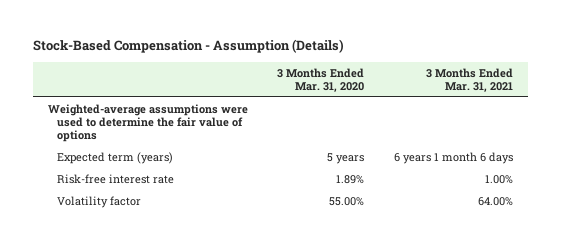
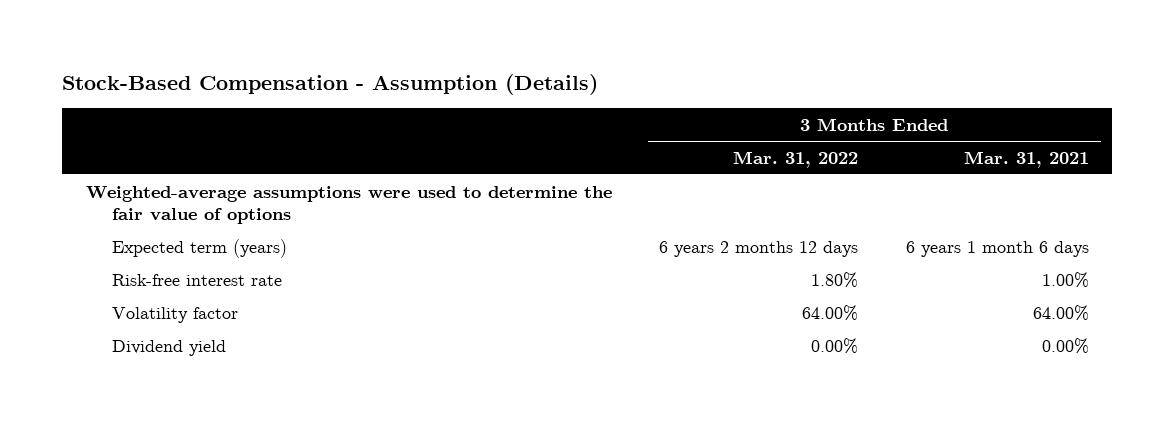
- | 3 Months Ended Mar. 31, 2020 | 3 Months Ended Mar. 31, 2021
+ | 3 Months Ended Mar. 31, 2022 | 3 Months Ended Mar. 31, 2021
+ Dividend yield | 0.00% | 0.00%

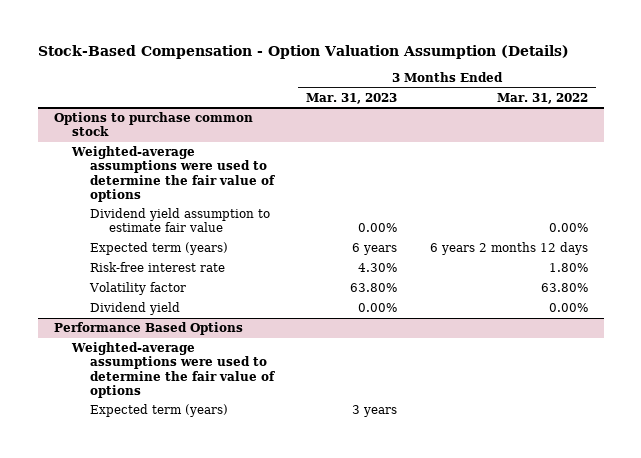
- Stock-Based Compensation - Assumption (Details)
+ Stock-Based Compensation - Option Valuation Assumption (Details)
- | 3 Months Ended Mar. 31, 2022 | 3 Months Ended Mar. 31, 2021
+ | 3 Months Ended Mar. 31, 2023 | 3 Months Ended Mar. 31, 2022
+ Options to purchase common stock
+ Dividend yield assumption to estimate fair value | 0.00% | 0.00%
- Volatility factor | 64.00% | 64.00%
+ Volatility factor | 63.80% | 63.80%
+ Performance Based Options
+ Weighted-average assumptions were used to determine the fair value of options
+ Expected term (years) | 3 years |

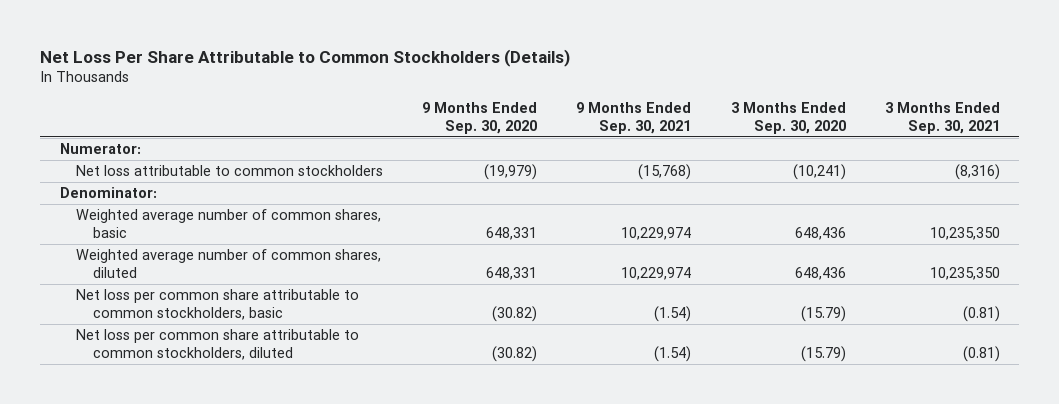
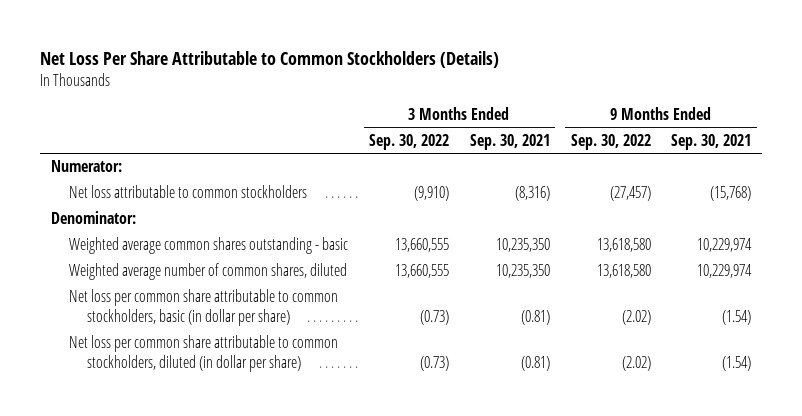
- | 9 Months Ended Sep. 30, 2020 | 9 Months Ended Sep. 30, 2021 | 3 Months Ended Sep. 30, 2020 | 3 Months Ended Sep. 30, 2021
+ | 3 Months Ended Sep. 30, 2022 | 3 Months Ended Sep. 30, 2021 | 9 Months Ended Sep. 30, 2022 | 9 Months Ended Sep. 30, 2021
- Weighted average number of common shares, basic | 648,331 | 10,229,974 | 648,436 | 10,235,350
+ Weighted average common shares outstanding - basic | 13,660,555 | 10,235,350 | 13,618,580 | 10,229,974
- Net loss per common share attributable to common stockholders, basic | (30.82) | (1.54) | (15.79) | (0.81)
- Net loss per common share attributable to common stockholders, diluted | (30.82) | (1.54) | (15.79) | (0.81)
+ Net loss per common share attributable to common stockholders, basic (in dollar per share) | (0.73) | (0.81) | (2.02) | (1.54)
+ Net loss per common share attributable to common stockholders, diluted (in dollar per share) | (0.73) | (0.81) | (2.02) | (1.54)

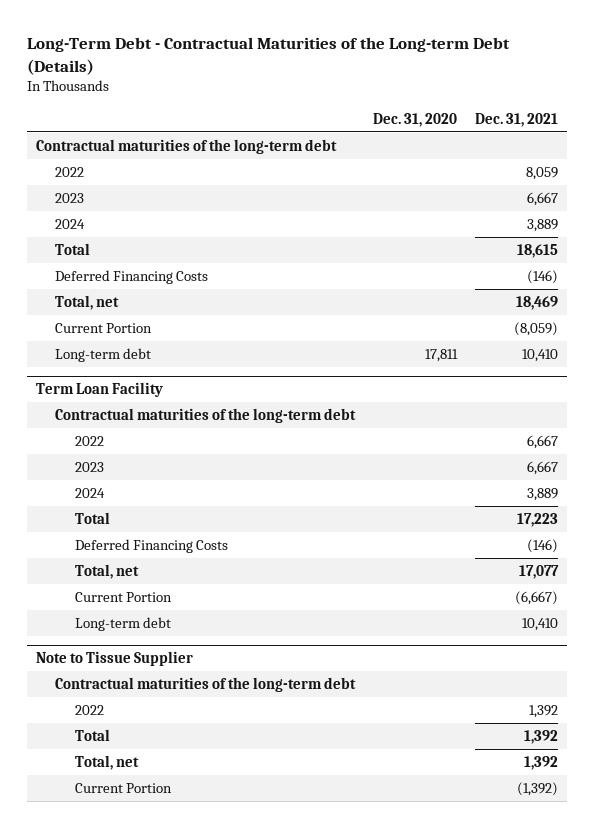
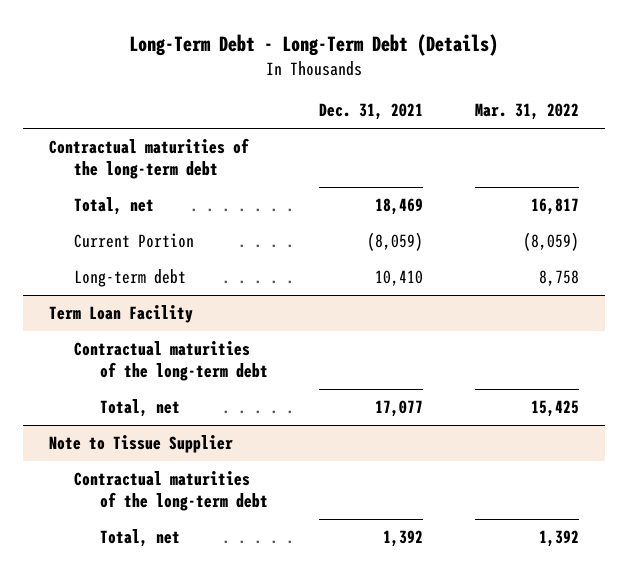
- Long-Term Debt - Contractual Maturities of the Long-term Debt (Details)
+ Long-Term Debt - Long-Term Debt (Details)
- | Dec. 31, 2020 | Dec. 31, 2021
+ | Dec. 31, 2021 | Mar. 31, 2022
- 2022 | | 8,059
- 2023 | | 6,667
- 2024 | | 3,889
- Total | | 18,615
- Deferred Financing Costs | | (146)
@ Term Loan Facility
- 2022 | | 6,667
- 2023 | | 6,667
- 2024 | | 3,889
- Total | | 17,223
- Deferred Financing Costs | | (146)
- Current Portion | | (6,667)
- Long-term debt | | 10,410
@ Note to Tissue Supplier
- 2022 | | 1,392
- Total | | 1,392
- Current Portion | | (1,392)

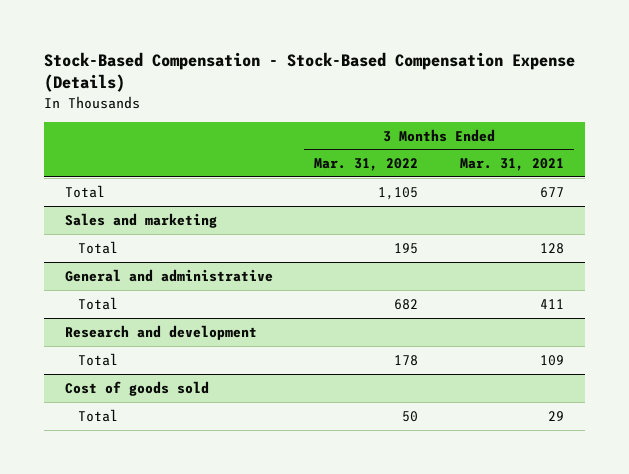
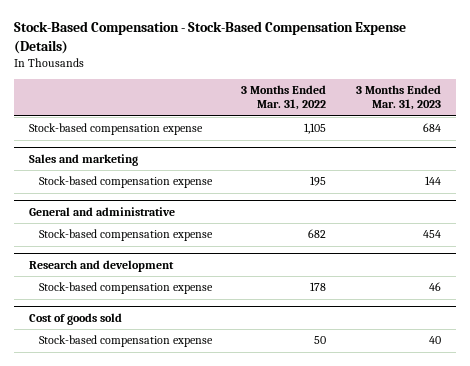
- | 3 Months Ended Mar. 31, 2022 | 3 Months Ended Mar. 31, 2021
+ | 3 Months Ended Mar. 31, 2022 | 3 Months Ended Mar. 31, 2023
- Total | 1,105 | 677
+ Stock-based compensation expense | 1,105 | 684
@ Sales and marketing
- Total | 195 | 128
+ Stock-based compensation expense | 195 | 144
@ General and administrative
- Total | 682 | 411
+ Stock-based compensation expense | 682 | 454
@ Research and development
- Total | 178 | 109
+ Stock-based compensation expense | 178 | 46
@ Cost of goods sold
- Total | 50 | 29
+ Stock-based compensation expense | 50 | 40

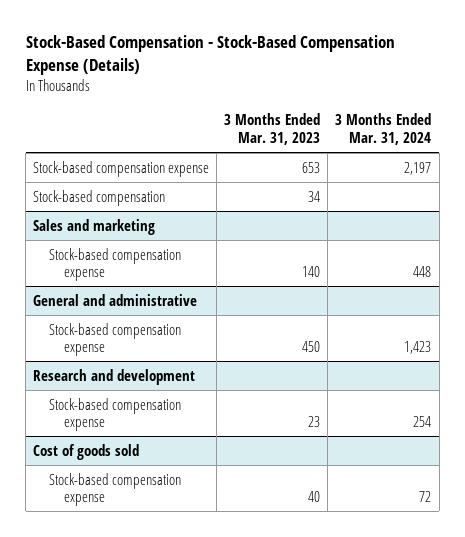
- | 3 Months Ended Mar. 31, 2022 | 3 Months Ended Mar. 31, 2023
+ | 3 Months Ended Mar. 31, 2023 | 3 Months Ended Mar. 31, 2024
- Stock-based compensation expense | 1,105 | 684
+ Stock-based compensation expense | 653 | 2,197
+ Stock-based compensation | 34 |
@ Sales and marketing
- Stock-based compensation expense | 195 | 144
+ Stock-based compensation expense | 140 | 448
@ General and administrative
- Stock-based compensation expense | 682 | 454
+ Stock-based compensation expense | 450 | 1,423
@ Research and development
- Stock-based compensation expense | 178 | 46
+ Stock-based compensation expense | 23 | 254

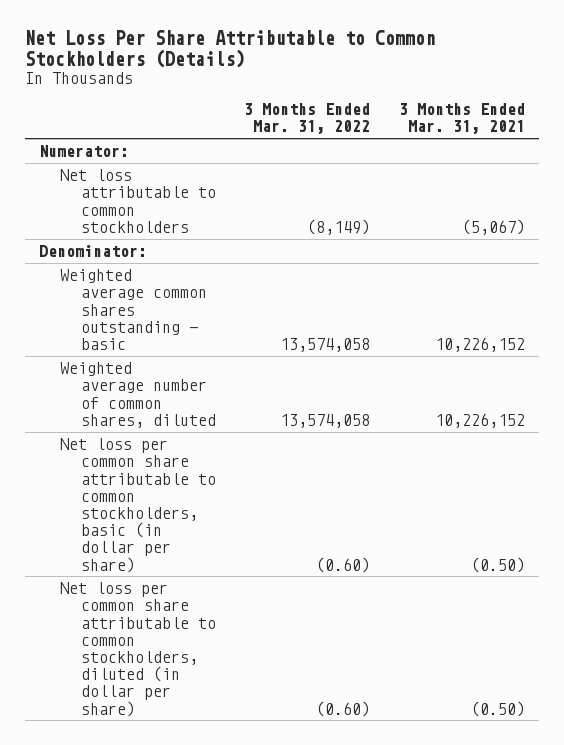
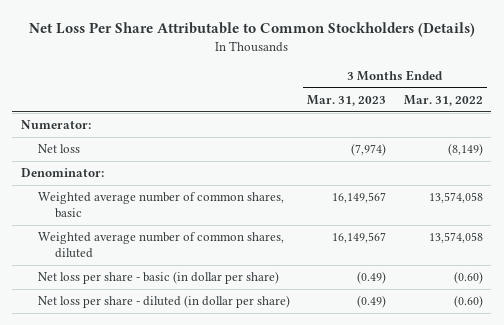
- | 3 Months Ended Mar. 31, 2022 | 3 Months Ended Mar. 31, 2021
+ | 3 Months Ended Mar. 31, 2023 | 3 Months Ended Mar. 31, 2022
- Net loss attributable to common stockholders | (8,149) | (5,067)
+ Net loss | (7,974) | (8,149)
- Weighted average common shares outstanding - basic | 13,574,058 | 10,226,152
+ Weighted average number of common shares, basic | 16,149,567 | 13,574,058
- Net loss per common share attributable to common stockholders, basic (in dollar per share) | (0.60) | (0.50)
- Net loss per common share attributable to common stockholders, diluted (in dollar per share) | (0.60) | (0.50)
+ Net loss per share - basic (in dollar per share) | (0.49) | (0.60)
+ Net loss per share - diluted (in dollar per share) | (0.49) | (0.60)

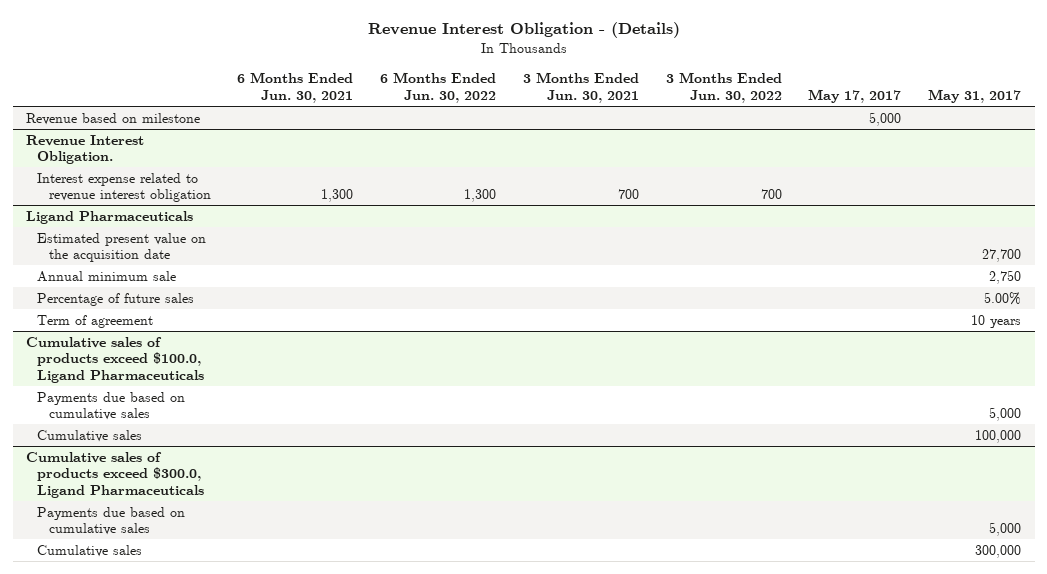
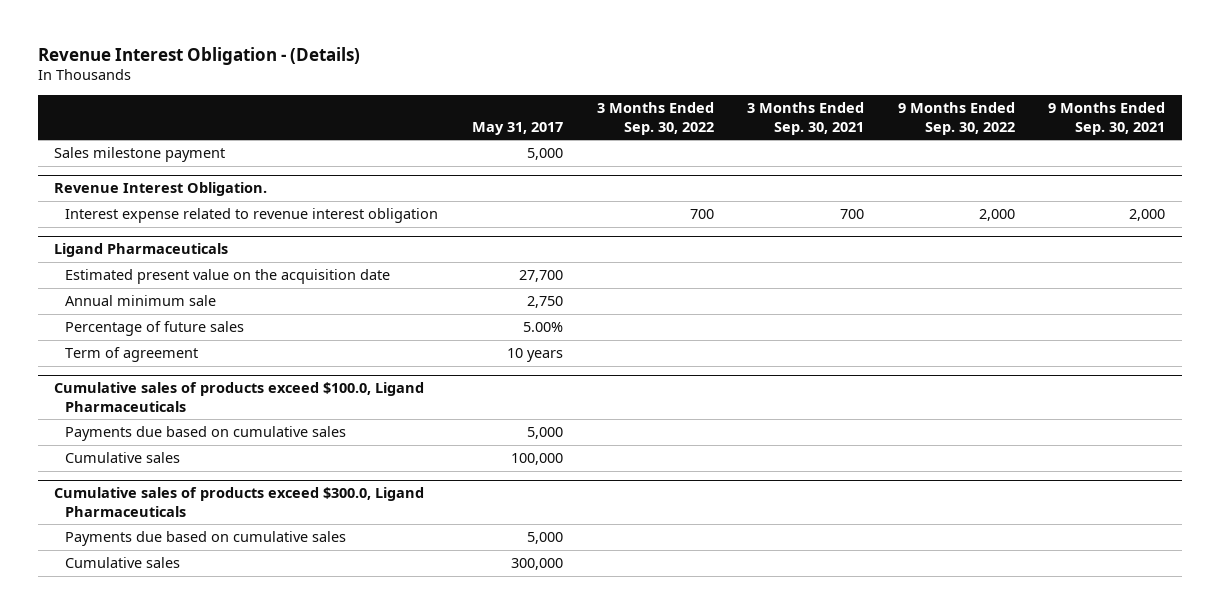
- | 6 Months Ended Jun. 30, 2021 | 6 Months Ended Jun. 30, 2022 | 3 Months Ended Jun. 30, 2021 | 3 Months Ended Jun. 30, 2022 | May 17, 2017 | May 31, 2017
+ | May 31, 2017 | 3 Months Ended Sep. 30, 2022 | 3 Months Ended Sep. 30, 2021 | 9 Months Ended Sep. 30, 2022 | 9 Months Ended Sep. 30, 2021
- Revenue based on milestone | | | | | 5,000 |
+ Sales milestone payment | 5,000 | | | |

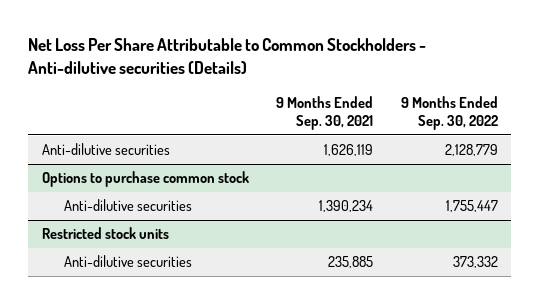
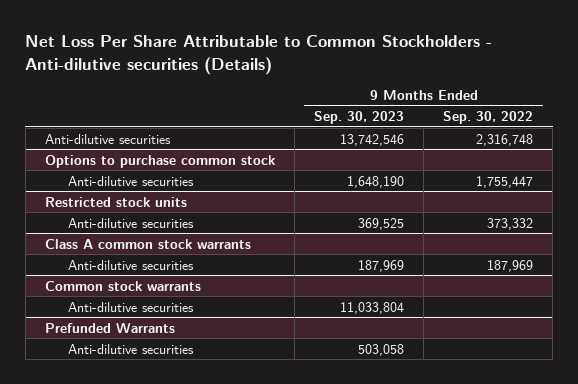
- | 9 Months Ended Sep. 30, 2021 | 9 Months Ended Sep. 30, 2022
+ | 9 Months Ended Sep. 30, 2023 | 9 Months Ended Sep. 30, 2022
- Anti-dilutive securities | 1,626,119 | 2,128,779
+ Anti-dilutive securities | 13,742,546 | 2,316,748
+ Class A common stock warrants
+ Anti-dilutive securities | 187,969 | 187,969
+ Common stock warrants
+ Anti-dilutive securities | 11,033,804 |
+ Prefunded Warrants
+ Anti-dilutive securities | 503,058 |

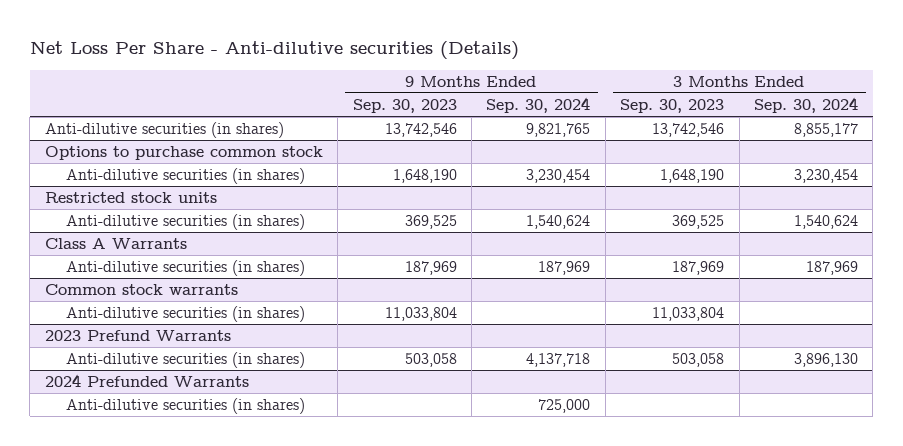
- Net Loss Per Share Attributable to Common Stockholders - Anti-dilutive securities (Details)
+ Net Loss Per Share - Anti-dilutive securities (Details)
- | 9 Months Ended Sep. 30, 2023 | 9 Months Ended Sep. 30, 2022
+ | 9 Months Ended Sep. 30, 2023 | 9 Months Ended Sep. 30, 2024 | 3 Months Ended Sep. 30, 2023 | 3 Months Ended Sep. 30, 2024
- Anti-dilutive securities | 13,742,546 | 2,316,748
+ Anti-dilutive securities (in shares) | 13,742,546 | 9,821,765 | 13,742,546 | 8,855,177
@ Options to purchase common stock
- Anti-dilutive securities | 1,648,190 | 1,755,447
+ Anti-dilutive securities (in shares) | 1,648,190 | 3,230,454 | 1,648,190 | 3,230,454
@ Restricted stock units
- Anti-dilutive securities | 369,525 | 373,332
- Class A common stock warrants
- Anti-dilutive securities | 187,969 | 187,969
@ Restricted stock units
+ Anti-dilutive securities (in shares) | 369,525 | 1,540,624 | 369,525 | 1,540,624
+ Class A Warrants
+ Anti-dilutive securities (in shares) | 187,969 | 187,969 | 187,969 | 187,969
@ Common stock warrants
- Anti-dilutive securities | 11,033,804 |
- Prefunded Warrants
- Anti-dilutive securities | 503,058 |
@ Common stock warrants
+ Anti-dilutive securities (in shares) | 11,033,804 | | 11,033,804 |
+ 2023 Prefund Warrants
+ Anti-dilutive securities (in shares) | 503,058 | 4,137,718 | 503,058 | 3,896,130
+ 2024 Prefunded Warrants
+ Anti-dilutive securities (in shares) | | 725,000 | |

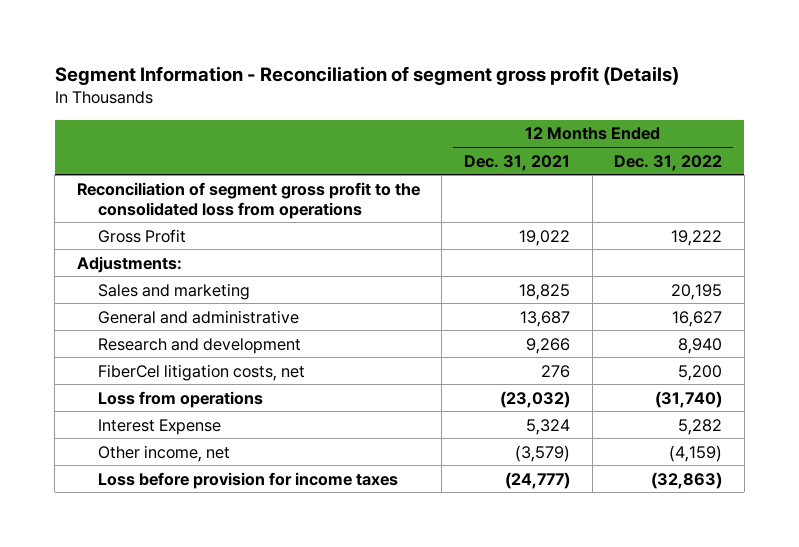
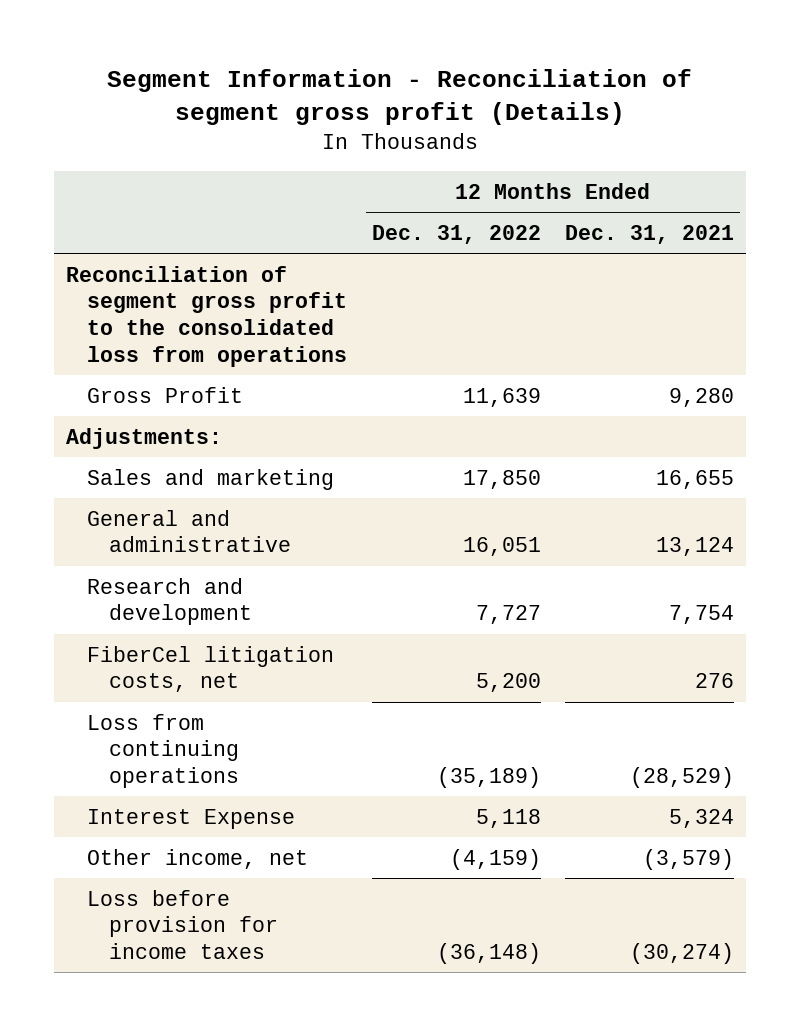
- | 12 Months Ended Dec. 31, 2021 | 12 Months Ended Dec. 31, 2022
+ | 12 Months Ended Dec. 31, 2022 | 12 Months Ended Dec. 31, 2021
- Gross Profit | 19,022 | 19,222
+ Gross Profit | 11,639 | 9,280
- Sales and marketing | 18,825 | 20,195
- General and administrative | 13,687 | 16,627
- Research and development | 9,266 | 8,940
+ Sales and marketing | 17,850 | 16,655
+ General and administrative | 16,051 | 13,124
+ Research and development | 7,727 | 7,754
- Loss from operations | (23,032) | (31,740)
- Interest Expense | 5,324 | 5,282
+ Loss from continuing operations | (35,189) | (28,529)
+ Interest Expense | 5,118 | 5,324
- Loss before provision for income taxes | (24,777) | (32,863)
+ Loss before provision for income taxes | (36,148) | (30,274)

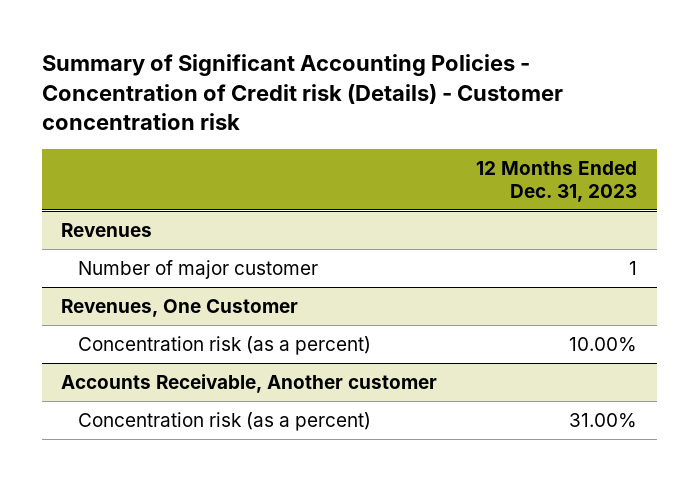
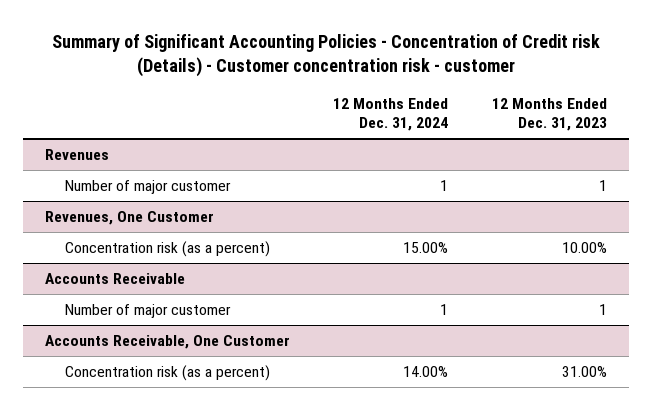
- Summary of Significant Accounting Policies - Concentration of Credit risk (Details) - Customer concentration risk
+ Summary of Significant Accounting Policies - Concentration of Credit risk (Details) - Customer concentration risk - customer
- | 12 Months Ended Dec. 31, 2023
+ | 12 Months Ended Dec. 31, 2024 | 12 Months Ended Dec. 31, 2023
- Accounts Receivable, Another customer
+ Accounts Receivable
+ Number of major customer | 1 | 1
+ Accounts Receivable, One Customer

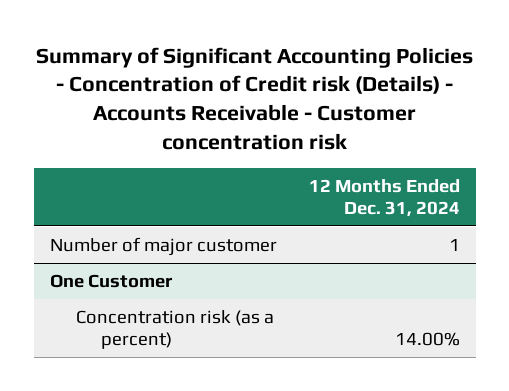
- Summary of Significant Accounting Policies - Concentration of Credit risk (Details) - Customer concentration risk - customer
+ Summary of Significant Accounting Policies - Concentration of Credit risk (Details) - Accounts Receivable - Customer concentration risk
- | 12 Months Ended Dec. 31, 2024 | 12 Months Ended Dec. 31, 2023
+ | 12 Months Ended Dec. 31, 2024
- Revenues
- Revenues, One Customer
- Concentration risk (as a percent) | 15.00% | 10.00%
- Accounts Receivable
- Number of major customer | 1 | 1
- Accounts Receivable, One Customer
+ One Customer

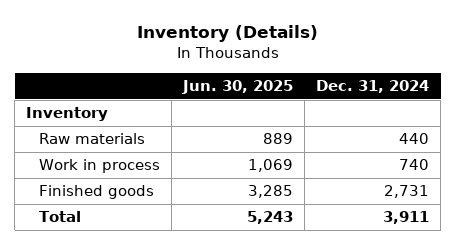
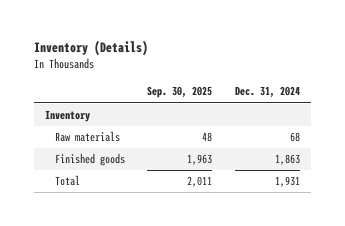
- | Jun. 30, 2025 | Dec. 31, 2024
+ | Sep. 30, 2025 | Dec. 31, 2024
- Raw materials | 889 | 440
- Work in process | 1,069 | 740
- Finished goods | 3,285 | 2,731
- Total | 5,243 | 3,911
+ Raw materials | 48 | 68
+ Finished goods | 1,963 | 1,863
+ Total | 2,011 | 1,931

